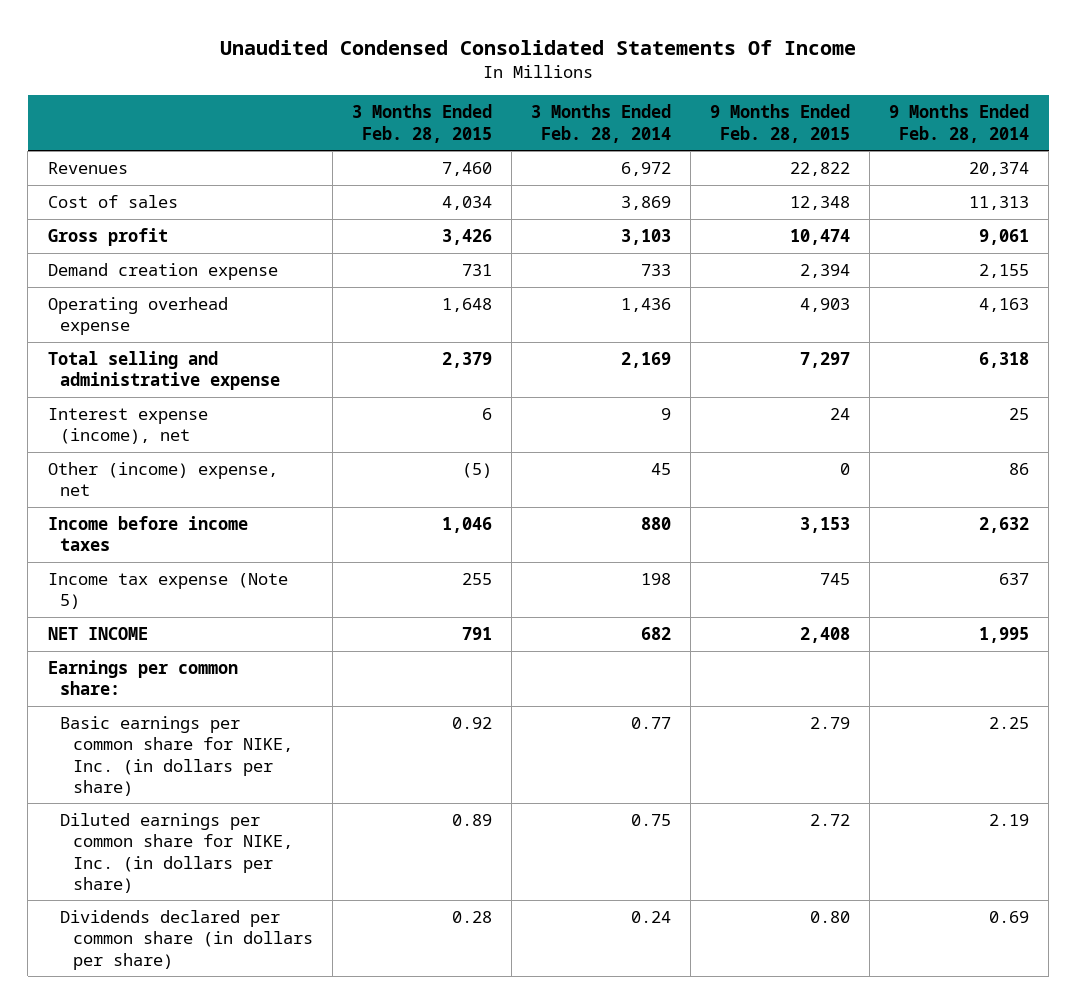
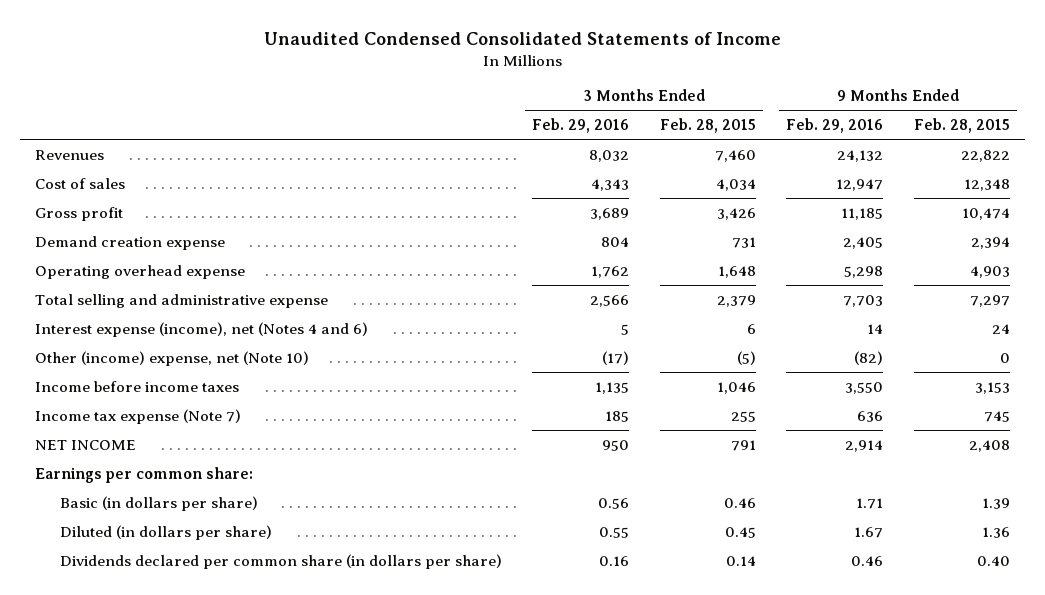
- Unaudited Condensed Consolidated Statements Of Income
+ Unaudited Condensed Consolidated Statements of Income
- | 3 Months Ended Feb. 28, 2015 | 3 Months Ended Feb. 28, 2014 | 9 Months Ended Feb. 28, 2015 | 9 Months Ended Feb. 28, 2014
+ | 3 Months Ended Feb. 29, 2016 | 3 Months Ended Feb. 28, 2015 | 9 Months Ended Feb. 29, 2016 | 9 Months Ended Feb. 28, 2015
- Interest expense (income), net | 6 | 9 | 24 | 25
- Other (income) expense, net | (5) | 45 | 0 | 86
+ Interest expense (income), net (Notes 4 and 6) | 5 | 6 | 14 | 24
+ Other (income) expense, net (Note 10) | (17) | (5) | (82) | 0
- Income tax expense (Note 5) | 255 | 198 | 745 | 637
+ Income tax expense (Note 7) | 185 | 255 | 636 | 745
- Basic earnings per common share for NIKE, Inc. (in dollars per share) | 0.92 | 0.77 | 2.79 | 2.25
- Diluted earnings per common share for NIKE, Inc. (in dollars per share) | 0.89 | 0.75 | 2.72 | 2.19
- Dividends declared per common share (in dollars per share) | 0.28 | 0.24 | 0.80 | 0.69
+ Basic (in dollars per share) | 0.56 | 0.46 | 1.71 | 1.39
+ Diluted (in dollars per share) | 0.55 | 0.45 | 1.67 | 1.36
+ Dividends declared per common share (in dollars per share) | 0.16 | 0.14 | 0.46 | 0.40

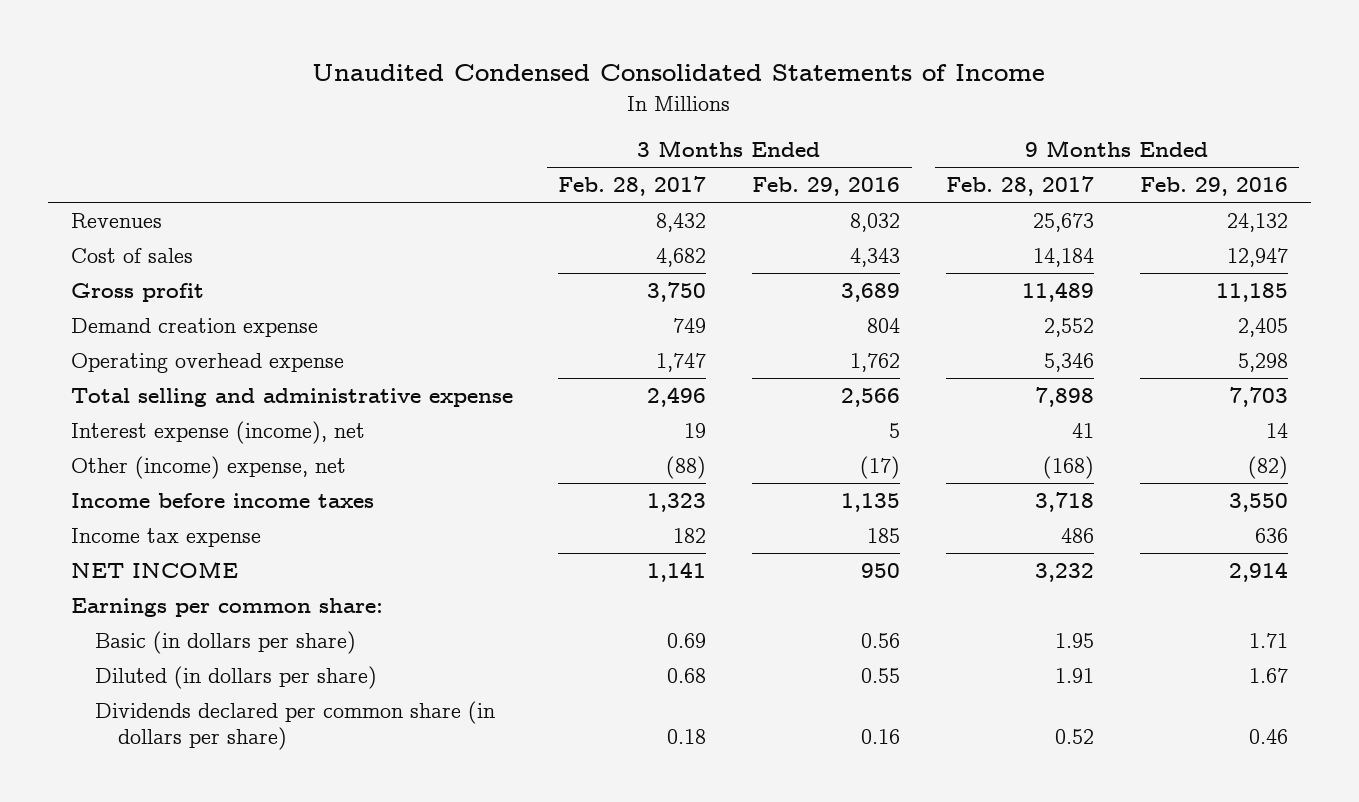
- | 3 Months Ended Feb. 29, 2016 | 3 Months Ended Feb. 28, 2015 | 9 Months Ended Feb. 29, 2016 | 9 Months Ended Feb. 28, 2015
+ | 3 Months Ended Feb. 28, 2017 | 3 Months Ended Feb. 29, 2016 | 9 Months Ended Feb. 28, 2017 | 9 Months Ended Feb. 29, 2016
- Interest expense (income), net (Notes 4 and 6) | 5 | 6 | 14 | 24
- Other (income) expense, net (Note 10) | (17) | (5) | (82) | 0
+ Interest expense (income), net | 19 | 5 | 41 | 14
+ Other (income) expense, net | (88) | (17) | (168) | (82)
- Income tax expense (Note 7) | 185 | 255 | 636 | 745
+ Income tax expense | 182 | 185 | 486 | 636

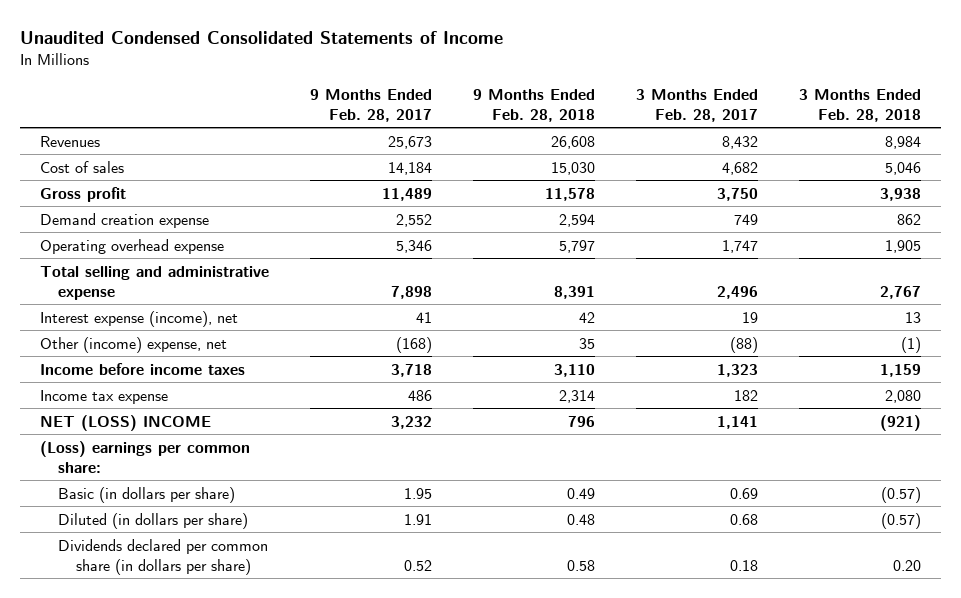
- | 3 Months Ended Feb. 28, 2017 | 3 Months Ended Feb. 29, 2016 | 9 Months Ended Feb. 28, 2017 | 9 Months Ended Feb. 29, 2016
+ | 9 Months Ended Feb. 28, 2017 | 9 Months Ended Feb. 28, 2018 | 3 Months Ended Feb. 28, 2017 | 3 Months Ended Feb. 28, 2018
- NET INCOME | 1,141 | 950 | 3,232 | 2,914
- Earnings per common share:
+ NET (LOSS) INCOME | 3,232 | 796 | 1,141 | (921)
+ (Loss) earnings per common share:

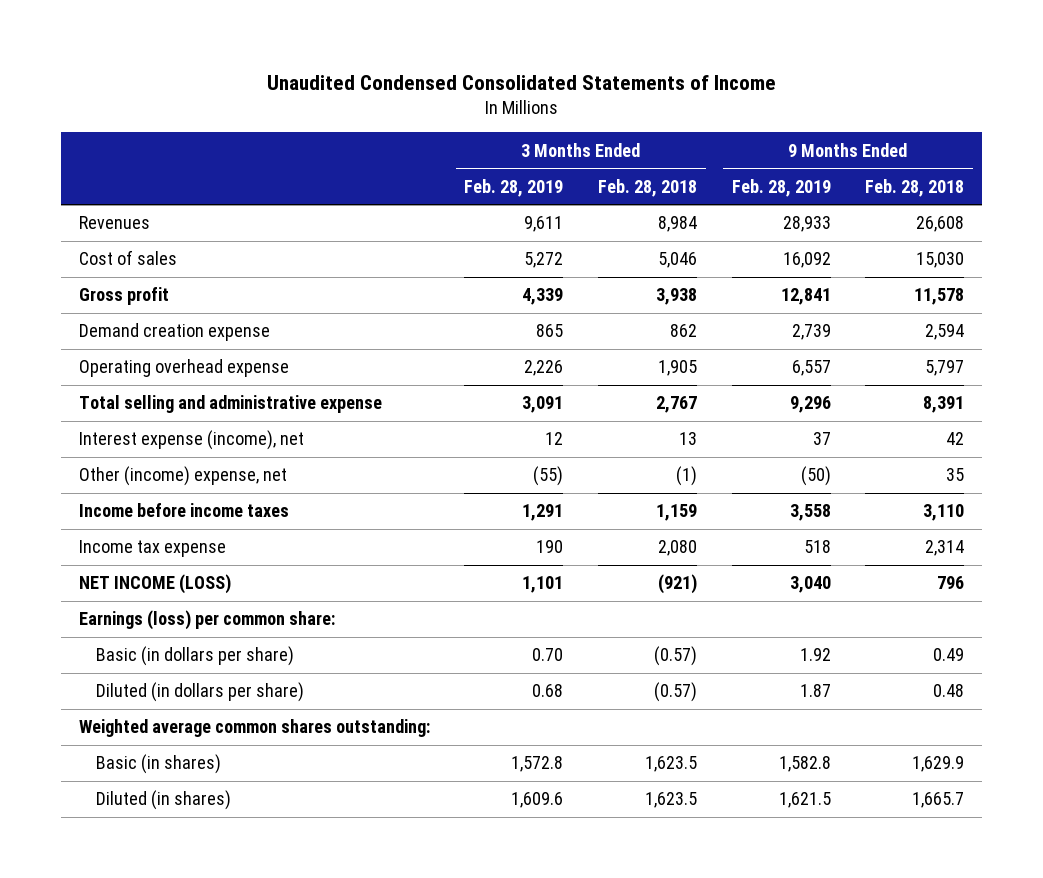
- | 9 Months Ended Feb. 28, 2017 | 9 Months Ended Feb. 28, 2018 | 3 Months Ended Feb. 28, 2017 | 3 Months Ended Feb. 28, 2018
+ | 3 Months Ended Feb. 28, 2019 | 3 Months Ended Feb. 28, 2018 | 9 Months Ended Feb. 28, 2019 | 9 Months Ended Feb. 28, 2018
- NET (LOSS) INCOME | 3,232 | 796 | 1,141 | (921)
- (Loss) earnings per common share:
+ NET INCOME (LOSS) | 1,101 | (921) | 3,040 | 796
+ Earnings (loss) per common share:
- Dividends declared per common share (in dollars per share) | 0.52 | 0.58 | 0.18 | 0.20
+ Weighted average common shares outstanding:
+ Basic (in shares) | 1,572.8 | 1,623.5 | 1,582.8 | 1,629.9
+ Diluted (in shares) | 1,609.6 | 1,623.5 | 1,621.5 | 1,665.7

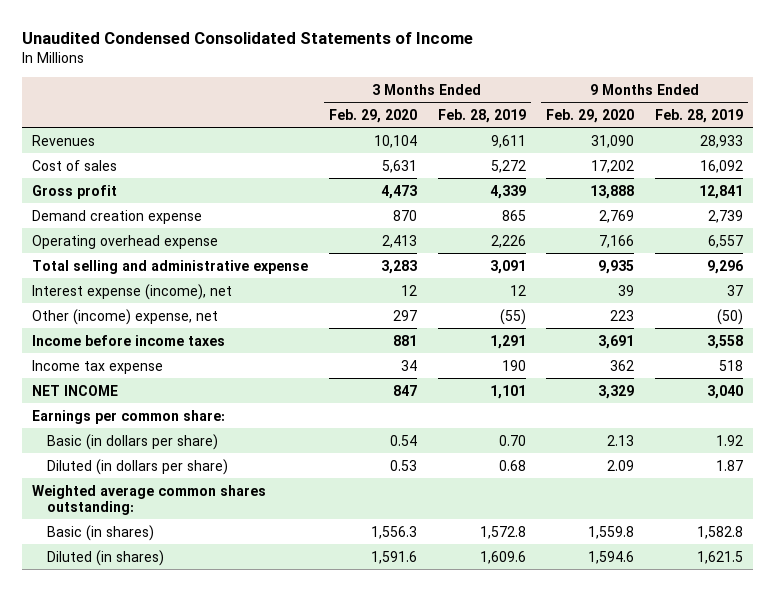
- | 3 Months Ended Feb. 28, 2019 | 3 Months Ended Feb. 28, 2018 | 9 Months Ended Feb. 28, 2019 | 9 Months Ended Feb. 28, 2018
+ | 3 Months Ended Feb. 29, 2020 | 3 Months Ended Feb. 28, 2019 | 9 Months Ended Feb. 29, 2020 | 9 Months Ended Feb. 28, 2019
- NET INCOME (LOSS) | 1,101 | (921) | 3,040 | 796
- Earnings (loss) per common share:
+ NET INCOME | 847 | 1,101 | 3,329 | 3,040
+ Earnings per common share:

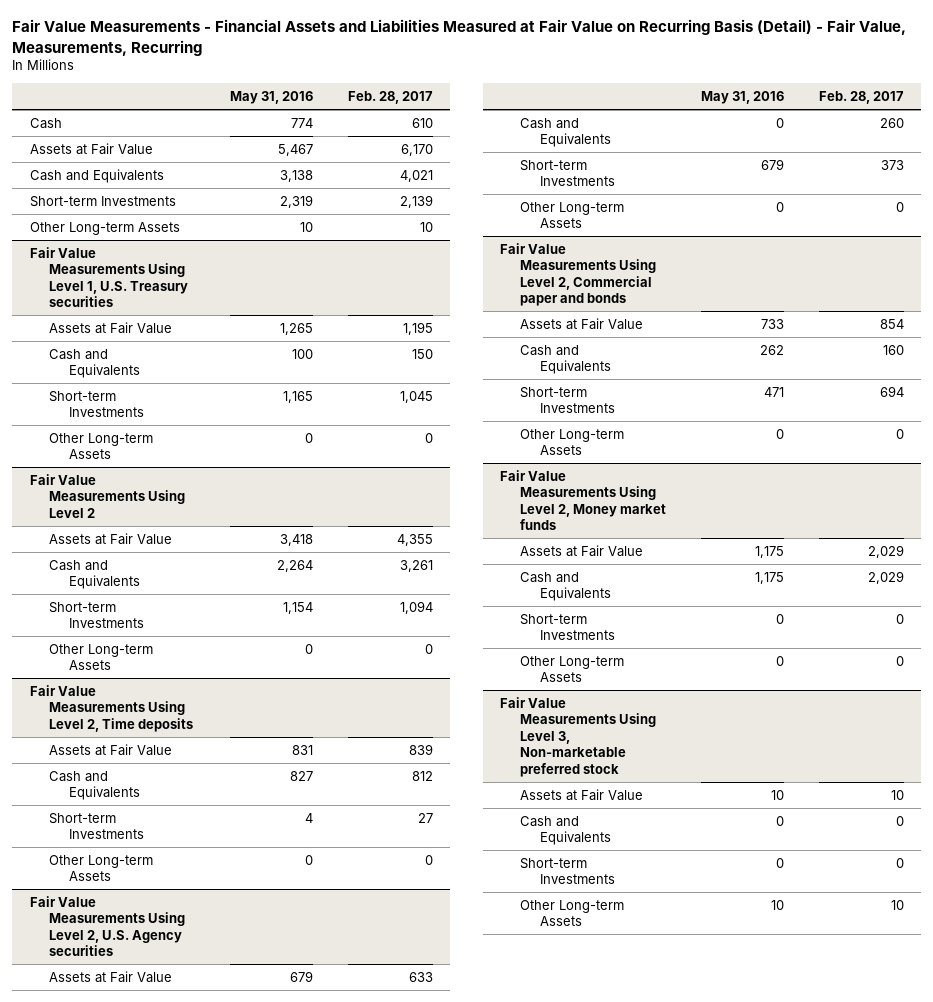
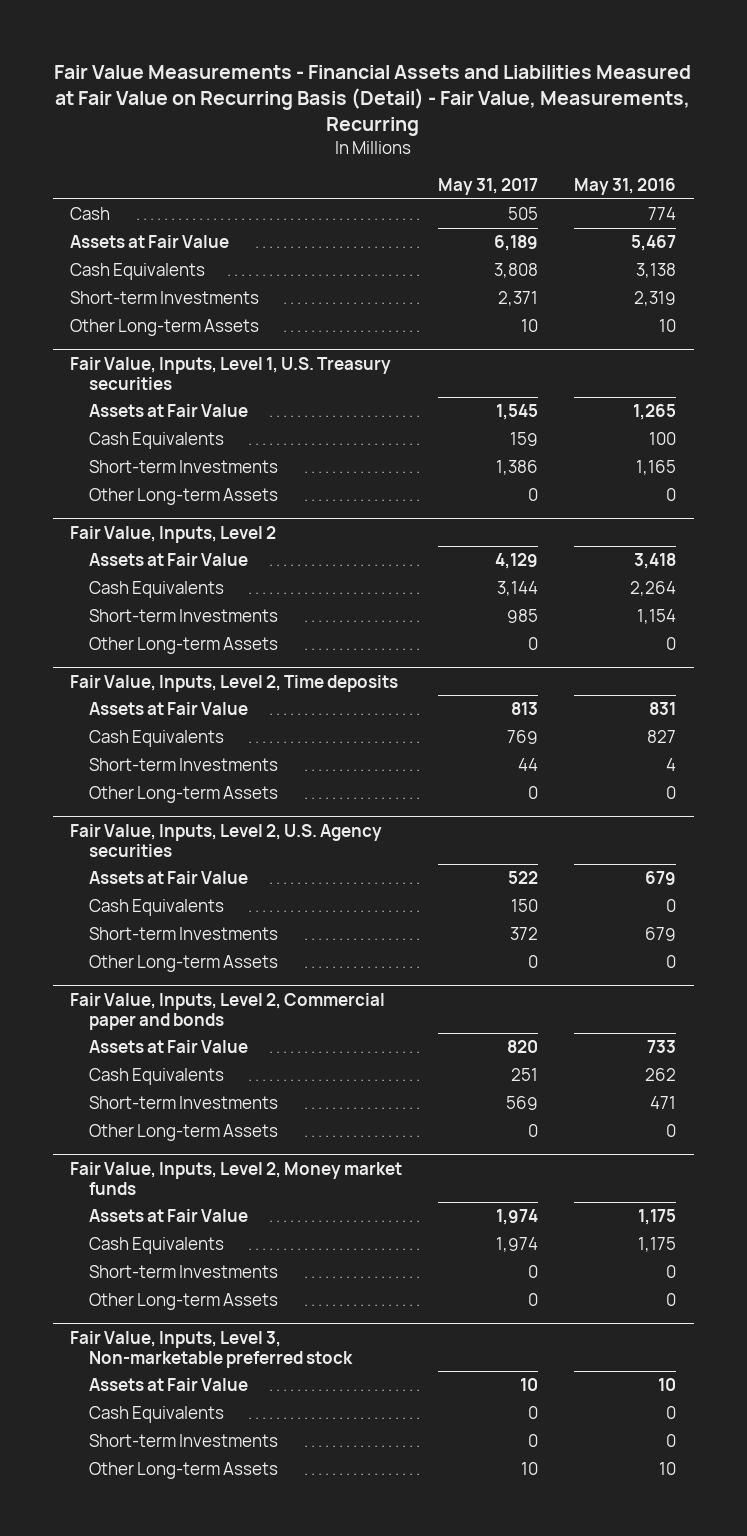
- | May 31, 2016 | Feb. 28, 2017
+ | May 31, 2017 | May 31, 2016
- Cash and Equivalents | 3,138 | 4,021
+ Cash Equivalents | 3,808 | 3,138
- Fair Value Measurements Using Level 1, U.S. Treasury securities
+ Fair Value, Inputs, Level 1, U.S. Treasury securities
- Cash and Equivalents | 100 | 150
+ Cash Equivalents | 159 | 100
- Fair Value Measurements Using Level 2
+ Fair Value, Inputs, Level 2
- Cash and Equivalents | 2,264 | 3,261
+ Cash Equivalents | 3,144 | 2,264
- Fair Value Measurements Using Level 2, Time deposits
+ Fair Value, Inputs, Level 2, Time deposits
- Cash and Equivalents | 827 | 812
+ Cash Equivalents | 769 | 827
- Fair Value Measurements Using Level 2, U.S. Agency securities
+ Fair Value, Inputs, Level 2, U.S. Agency securities
- Cash and Equivalents | 0 | 260
+ Cash Equivalents | 150 | 0
- Fair Value Measurements Using Level 2, Commercial paper and bonds
+ Fair Value, Inputs, Level 2, Commercial paper and bonds
- Cash and Equivalents | 262 | 160
+ Cash Equivalents | 251 | 262
- Fair Value Measurements Using Level 2, Money market funds
+ Fair Value, Inputs, Level 2, Money market funds
- Cash and Equivalents | 1,175 | 2,029
+ Cash Equivalents | 1,974 | 1,175
- Fair Value Measurements Using Level 3, Non-marketable preferred stock
+ Fair Value, Inputs, Level 3, Non-marketable preferred stock
- Cash and Equivalents | 0 | 0
+ Cash Equivalents | 0 | 0

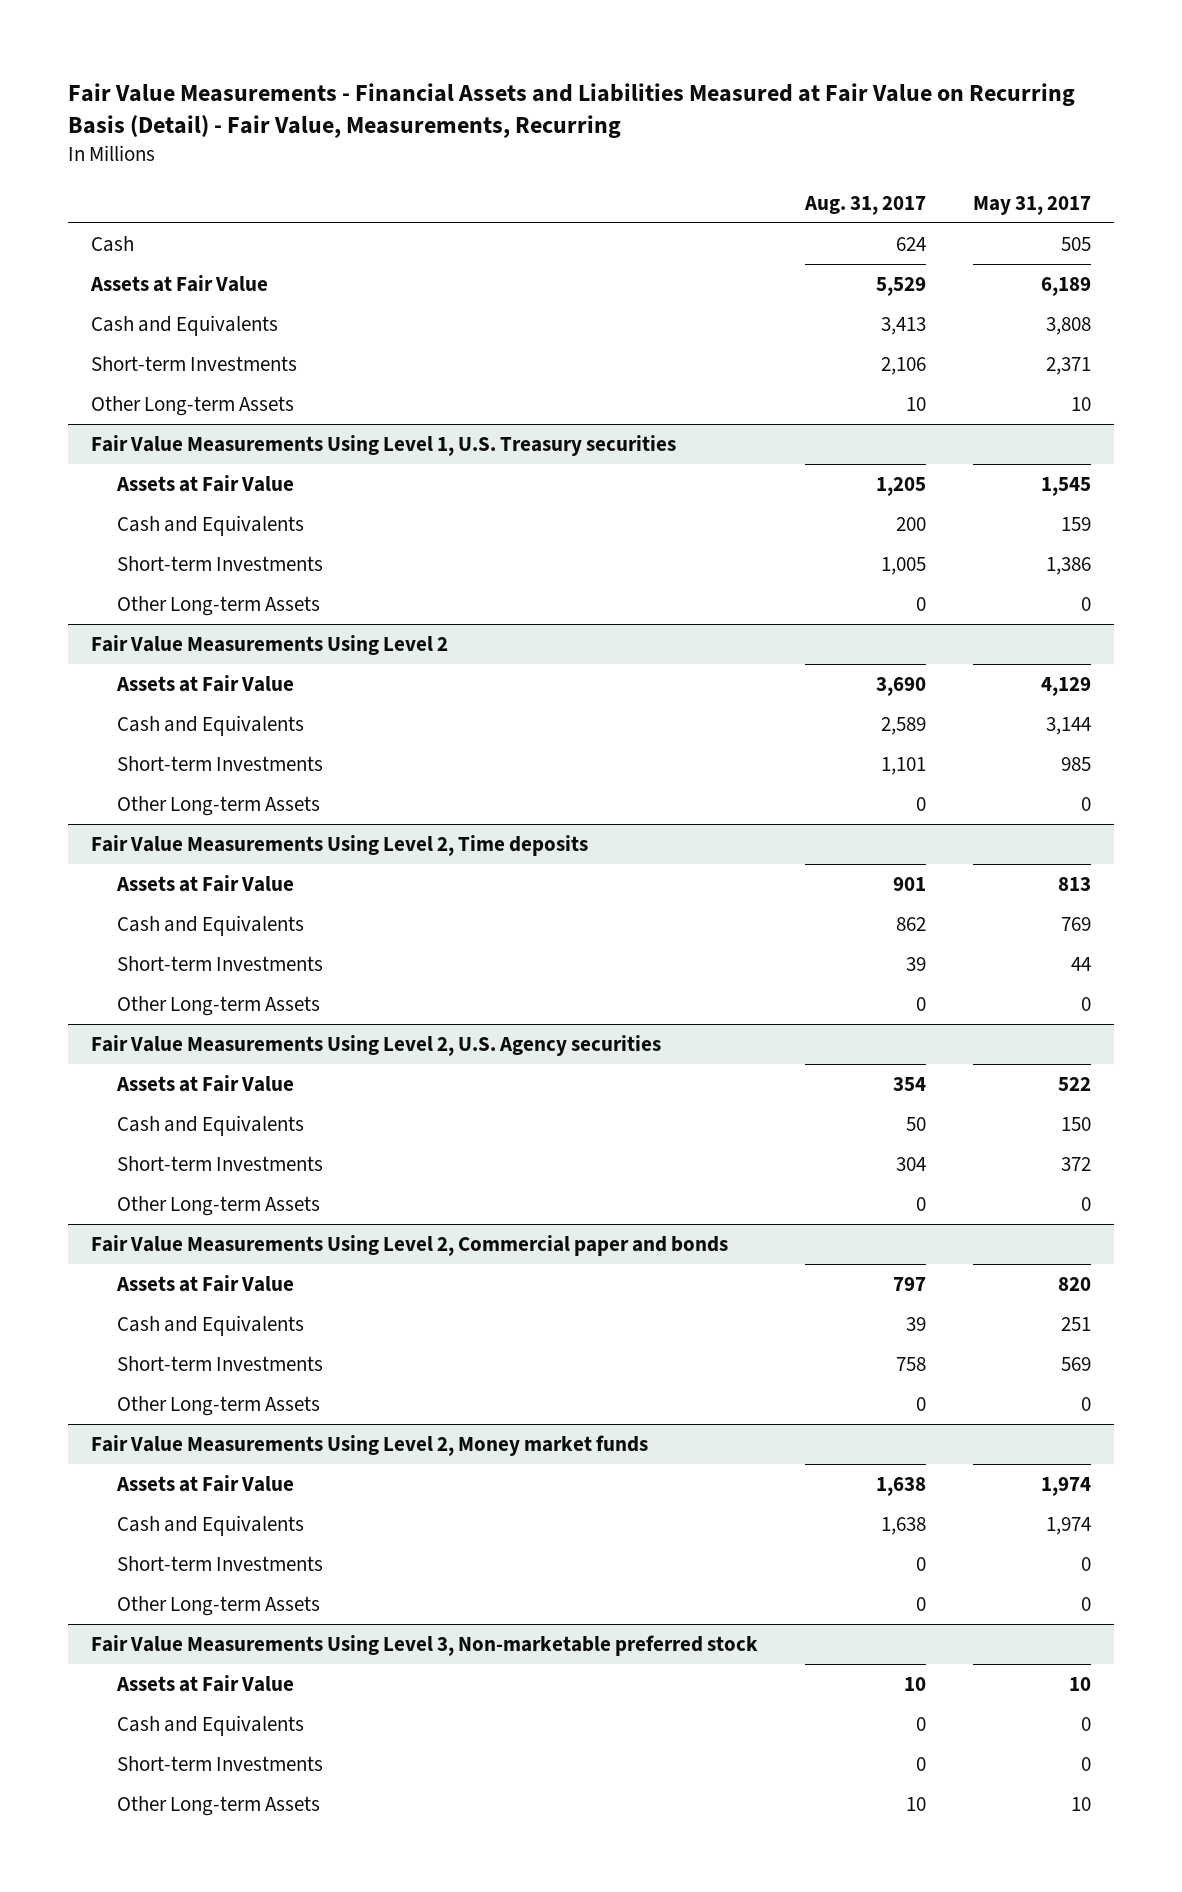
- | May 31, 2017 | May 31, 2016
+ | Aug. 31, 2017 | May 31, 2017
- Cash Equivalents | 3,808 | 3,138
+ Cash and Equivalents | 3,413 | 3,808
- Fair Value, Inputs, Level 1, U.S. Treasury securities
+ Fair Value Measurements Using Level 1, U.S. Treasury securities
- Cash Equivalents | 159 | 100
+ Cash and Equivalents | 200 | 159
- Fair Value, Inputs, Level 2
+ Fair Value Measurements Using Level 2
- Cash Equivalents | 3,144 | 2,264
+ Cash and Equivalents | 2,589 | 3,144
- Fair Value, Inputs, Level 2, Time deposits
+ Fair Value Measurements Using Level 2, Time deposits
- Cash Equivalents | 769 | 827
+ Cash and Equivalents | 862 | 769
- Fair Value, Inputs, Level 2, U.S. Agency securities
+ Fair Value Measurements Using Level 2, U.S. Agency securities
- Cash Equivalents | 150 | 0
+ Cash and Equivalents | 50 | 150
- Fair Value, Inputs, Level 2, Commercial paper and bonds
+ Fair Value Measurements Using Level 2, Commercial paper and bonds
- Cash Equivalents | 251 | 262
+ Cash and Equivalents | 39 | 251
- Fair Value, Inputs, Level 2, Money market funds
+ Fair Value Measurements Using Level 2, Money market funds
- Cash Equivalents | 1,974 | 1,175
+ Cash and Equivalents | 1,638 | 1,974
- Fair Value, Inputs, Level 3, Non-marketable preferred stock
+ Fair Value Measurements Using Level 3, Non-marketable preferred stock
- Cash Equivalents | 0 | 0
+ Cash and Equivalents | 0 | 0

